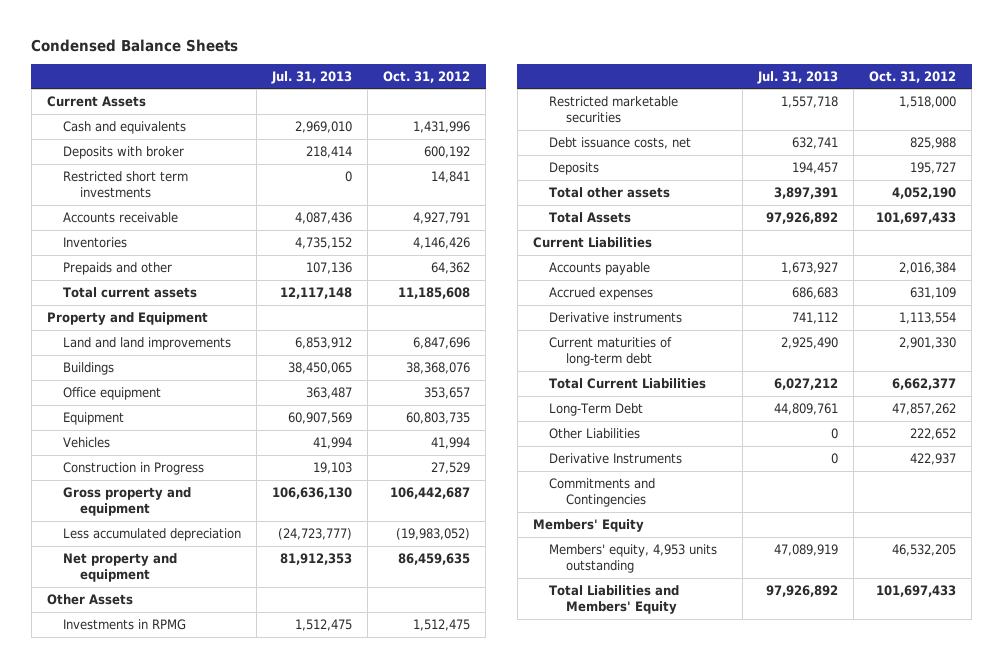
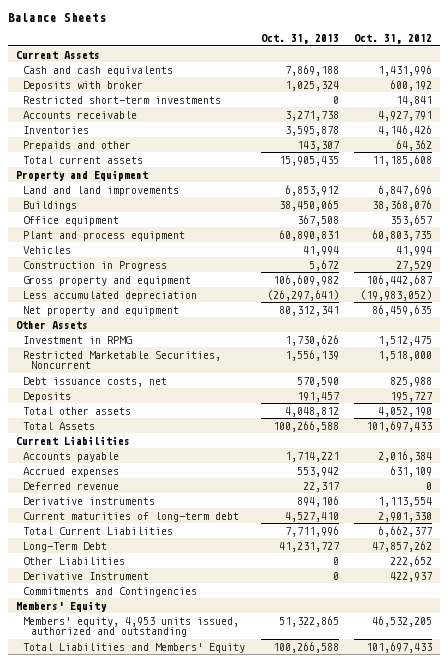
- Condensed Balance Sheets
+ Balance Sheets
- | Jul. 31, 2013 | Oct. 31, 2012
+ | Oct. 31, 2013 | Oct. 31, 2012
- Cash and equivalents | 2,969,010 | 1,431,996
+ Cash and cash equivalents | 7,869,188 | 1,431,996
- Restricted short term investments | 0 | 14,841
+ Restricted short-term investments | 0 | 14,841
- Equipment | 60,907,569 | 60,803,735
+ Plant and process equipment | 60,890,831 | 60,803,735
- Investments in RPMG | 1,512,475 | 1,512,475
- Restricted marketable securities | 1,557,718 | 1,518,000
+ Investment in RPMG | 1,730,626 | 1,512,475
+ Restricted Marketable Securities, Noncurrent | 1,556,139 | 1,518,000
+ Deferred revenue | 22,317 | 0
- Derivative Instruments | 0 | 422,937
+ Derivative Instrument | 0 | 422,937
- Members' equity, 4,953 units outstanding | 47,089,919 | 46,532,205
+ Members' equity, 4,953 units issued, authorized and outstanding | 51,322,865 | 46,532,205

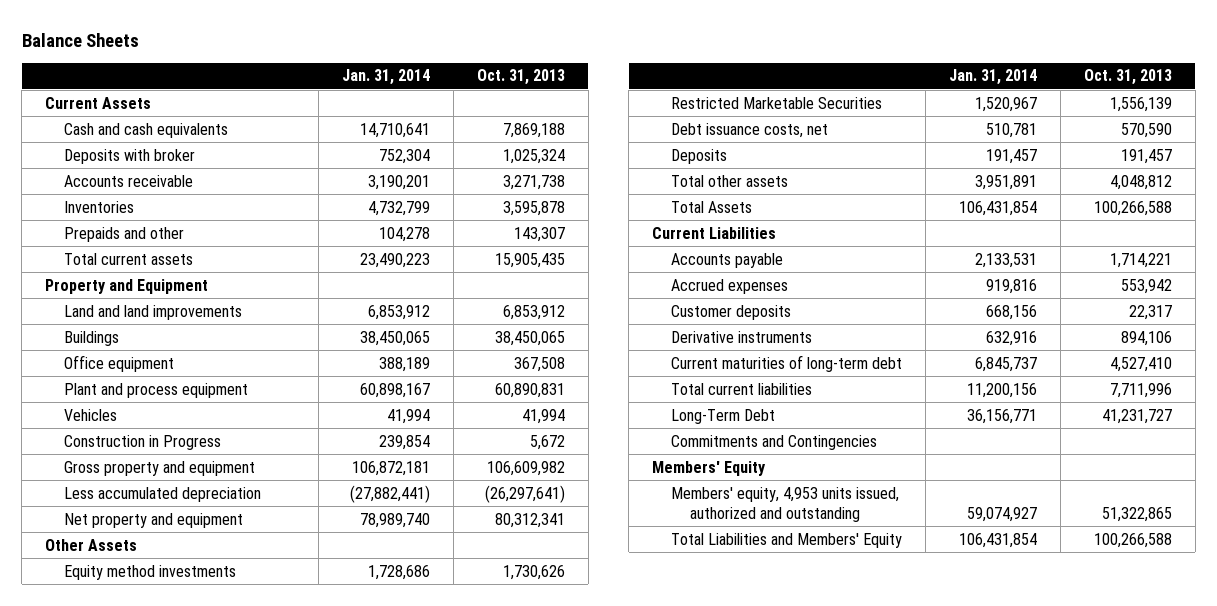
- | Oct. 31, 2013 | Oct. 31, 2012
+ | Jan. 31, 2014 | Oct. 31, 2013
- Restricted short-term investments | 0 | 14,841
- Investment in RPMG | 1,730,626 | 1,512,475
- Restricted Marketable Securities, Noncurrent | 1,556,139 | 1,518,000
+ Equity method investments | 1,728,686 | 1,730,626
+ Restricted Marketable Securities | 1,520,967 | 1,556,139
- Deferred revenue | 22,317 | 0
+ Customer deposits | 668,156 | 22,317
- Total Current Liabilities | 7,711,996 | 6,662,377
+ Total current liabilities | 11,200,156 | 7,711,996
- Other Liabilities | 0 | 222,652
- Derivative Instrument | 0 | 422,937

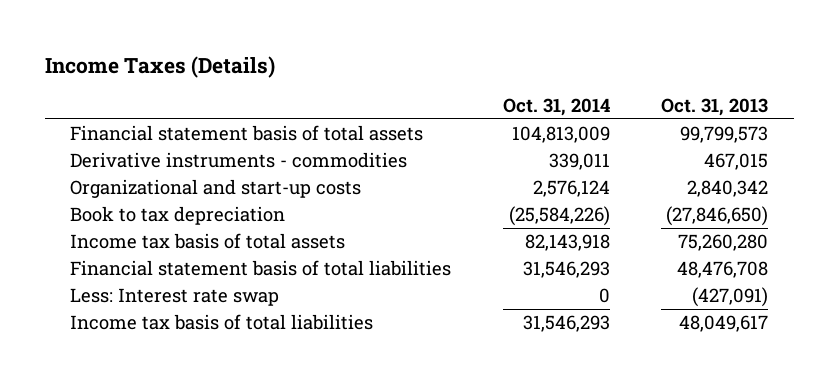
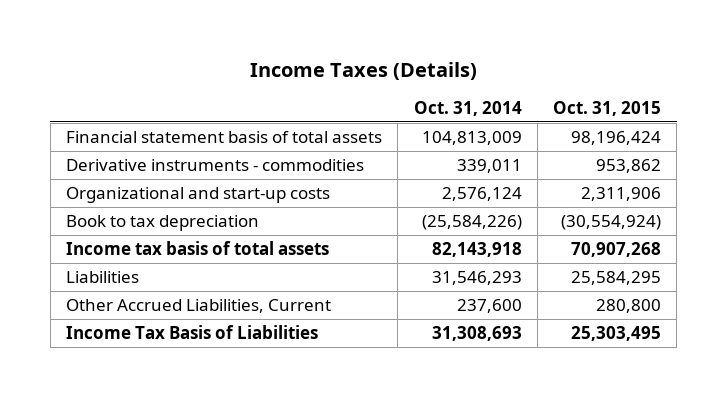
- | Oct. 31, 2014 | Oct. 31, 2013
+ | Oct. 31, 2014 | Oct. 31, 2015
- Financial statement basis of total liabilities | 31,546,293 | 48,476,708
- Less: Interest rate swap | 0 | (427,091)
- Income tax basis of total liabilities | 31,546,293 | 48,049,617
+ Liabilities | 31,546,293 | 25,584,295
+ Other Accrued Liabilities, Current | 237,600 | 280,800
+ Income Tax Basis of Liabilities | 31,308,693 | 25,303,495

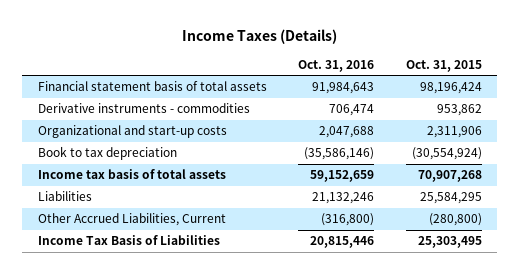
- | Oct. 31, 2014 | Oct. 31, 2015
+ | Oct. 31, 2016 | Oct. 31, 2015
- Other Accrued Liabilities, Current | 237,600 | 280,800
+ Other Accrued Liabilities, Current | (316,800) | (280,800)

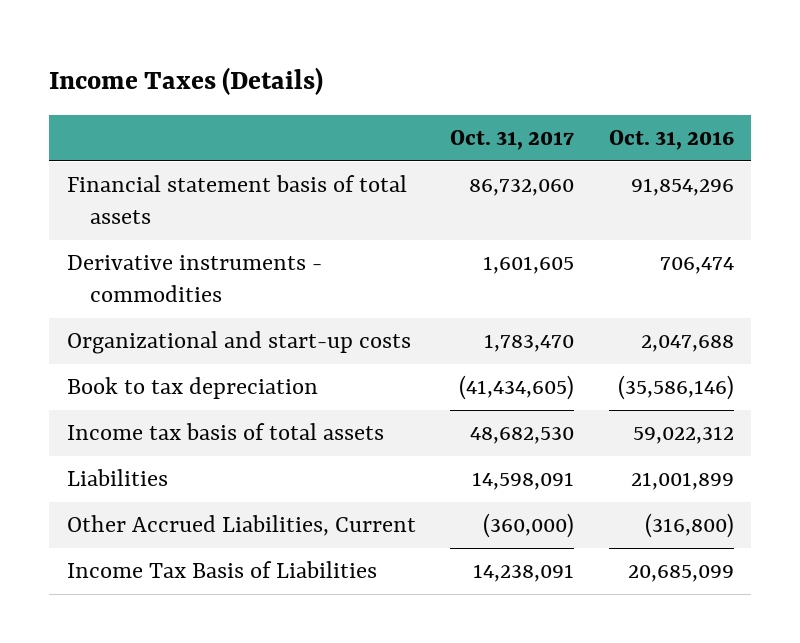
- | Oct. 31, 2016 | Oct. 31, 2015
+ | Oct. 31, 2017 | Oct. 31, 2016
- Financial statement basis of total assets | 91,984,643 | 98,196,424
+ Financial statement basis of total assets | 86,732,060 | 91,854,296
- Income tax basis of total assets | 59,152,659 | 70,907,268
- Liabilities | 21,132,246 | 25,584,295
+ Income tax basis of total assets | 48,682,530 | 59,022,312
+ Liabilities | 14,598,091 | 21,001,899
- Income Tax Basis of Liabilities | 20,815,446 | 25,303,495
+ Income Tax Basis of Liabilities | 14,238,091 | 20,685,099

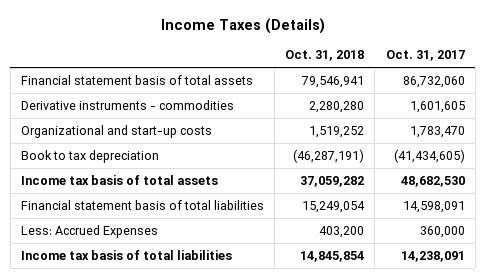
- | Oct. 31, 2017 | Oct. 31, 2016
+ | Oct. 31, 2018 | Oct. 31, 2017
- Liabilities | 14,598,091 | 21,001,899
- Other Accrued Liabilities, Current | (360,000) | (316,800)
- Income Tax Basis of Liabilities | 14,238,091 | 20,685,099
+ Financial statement basis of total liabilities | 15,249,054 | 14,598,091
+ Less: Accrued Expenses | 403,200 | 360,000
+ Income tax basis of total liabilities | 14,845,854 | 14,238,091

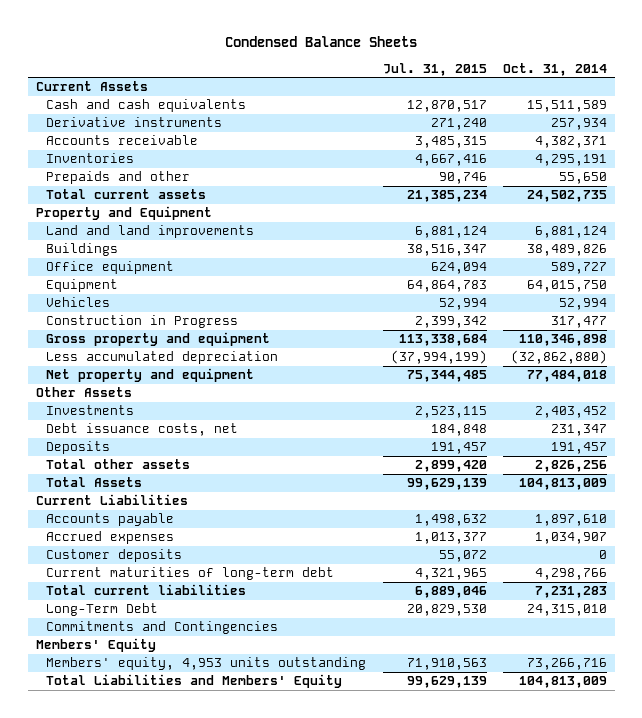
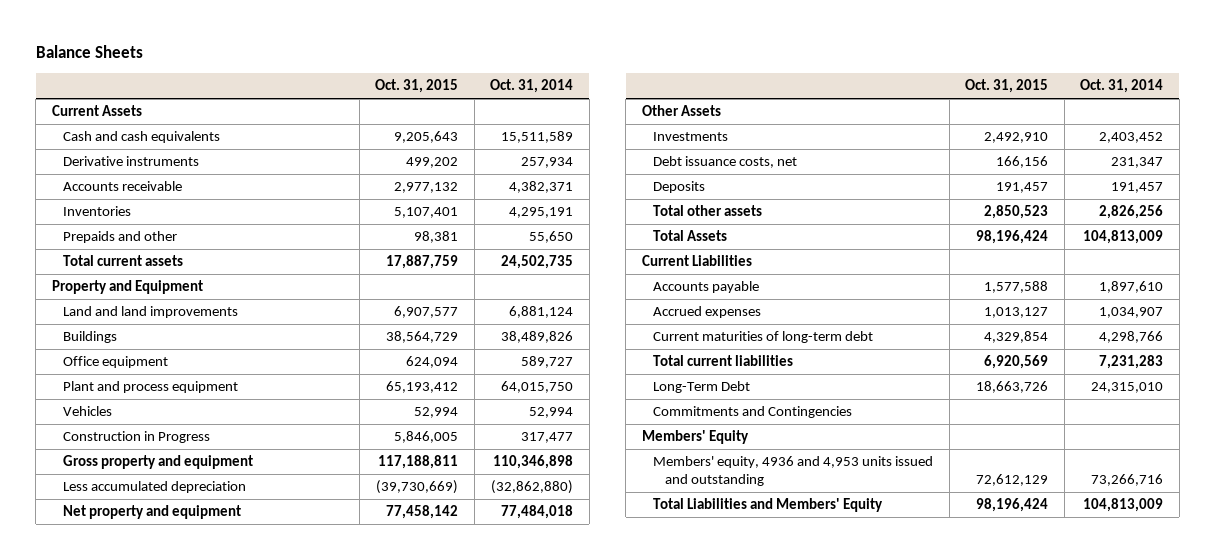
- Condensed Balance Sheets
+ Balance Sheets
- | Jul. 31, 2015 | Oct. 31, 2014
+ | Oct. 31, 2015 | Oct. 31, 2014
- Equipment | 64,864,783 | 64,015,750
+ Plant and process equipment | 65,193,412 | 64,015,750
- Customer deposits | 55,072 | 0
- Members' equity, 4,953 units outstanding | 71,910,563 | 73,266,716
+ Members' equity, 4936 and 4,953 units issued and outstanding | 72,612,129 | 73,266,716

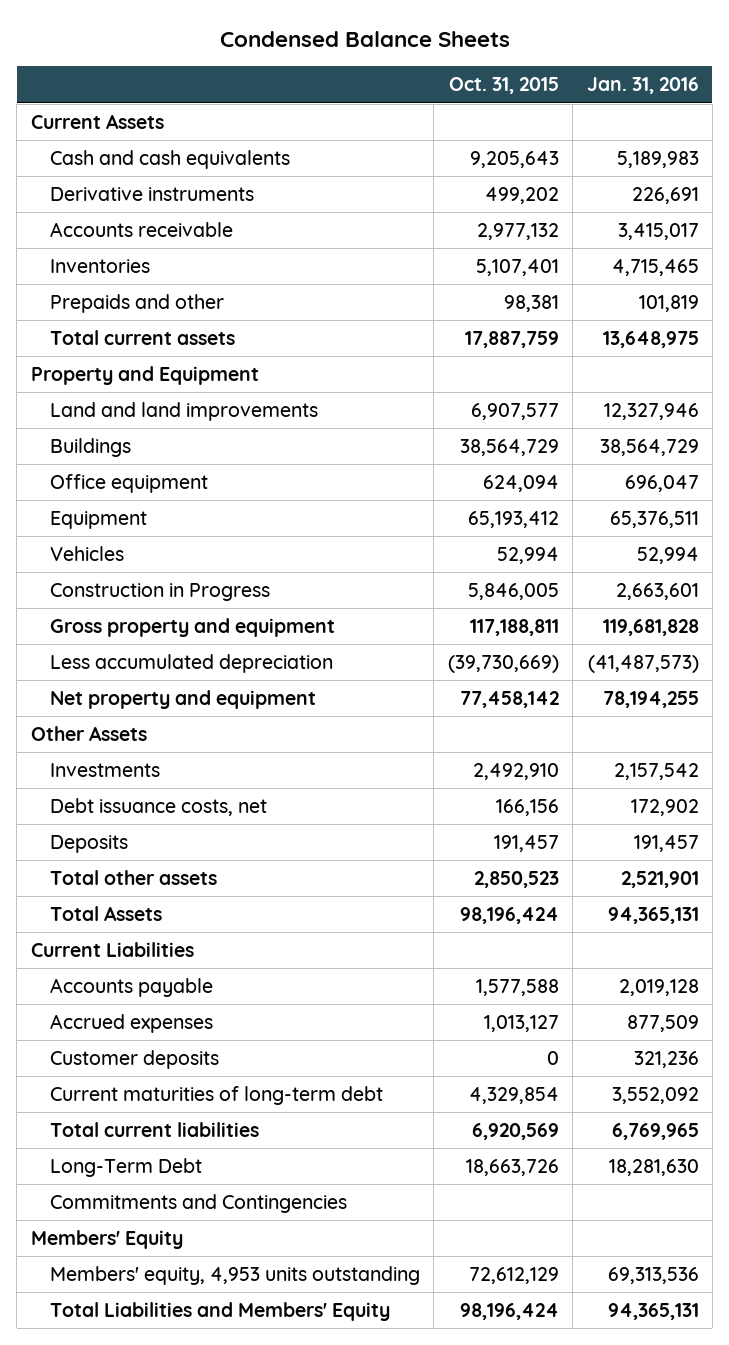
- Balance Sheets
+ Condensed Balance Sheets
- | Oct. 31, 2015 | Oct. 31, 2014
+ | Oct. 31, 2015 | Jan. 31, 2016
- Plant and process equipment | 65,193,412 | 64,015,750
+ Equipment | 65,193,412 | 65,376,511
+ Customer deposits | 0 | 321,236
- Members' equity, 4936 and 4,953 units issued and outstanding | 72,612,129 | 73,266,716
+ Members' equity, 4,953 units outstanding | 72,612,129 | 69,313,536

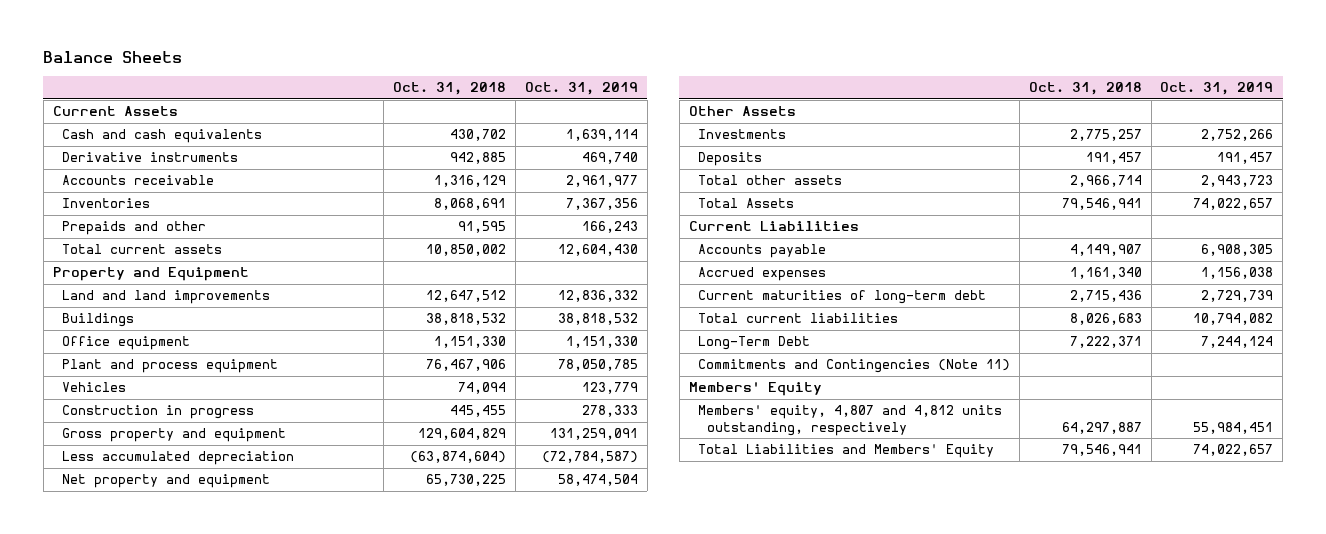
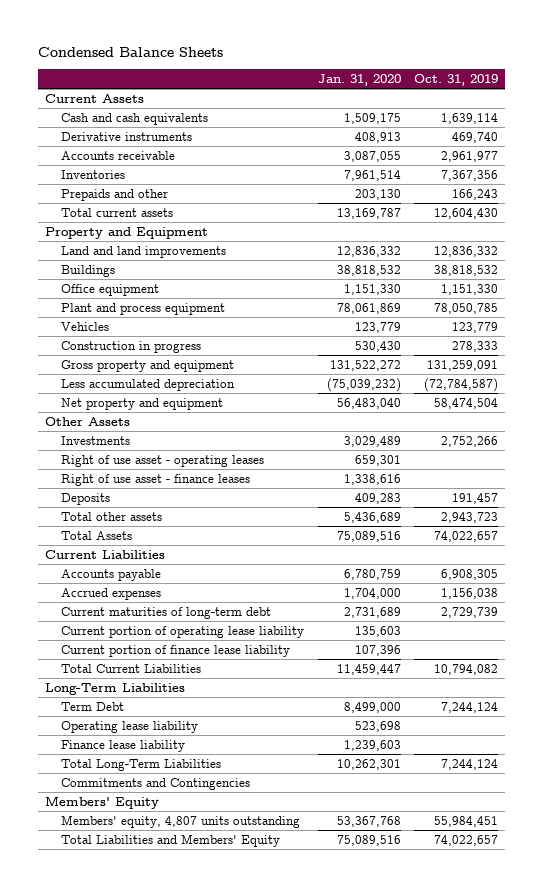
- Balance Sheets
+ Condensed Balance Sheets
- | Oct. 31, 2018 | Oct. 31, 2019
+ | Jan. 31, 2020 | Oct. 31, 2019
+ Right of use asset - operating leases | 659,301 |
+ Right of use asset - finance leases | 1,338,616 |
- Total current liabilities | 8,026,683 | 10,794,082
- Long-Term Debt | 7,222,371 | 7,244,124
- Commitments and Contingencies (Note 11)
+ Current portion of operating lease liability | 135,603 |
+ Current portion of finance lease liability | 107,396 |
+ Total Current Liabilities | 11,459,447 | 10,794,082
+ Long-Term Liabilities
+ Term Debt | 8,499,000 | 7,244,124
+ Operating lease liability | 523,698 |
+ Finance lease liability | 1,239,603 |
+ Total Long-Term Liabilities | 10,262,301 | 7,244,124
+ Commitments and Contingencies
- Members' equity, 4,807 and 4,812 units outstanding, respectively | 64,297,887 | 55,984,451
+ Members' equity, 4,807 units outstanding | 53,367,768 | 55,984,451

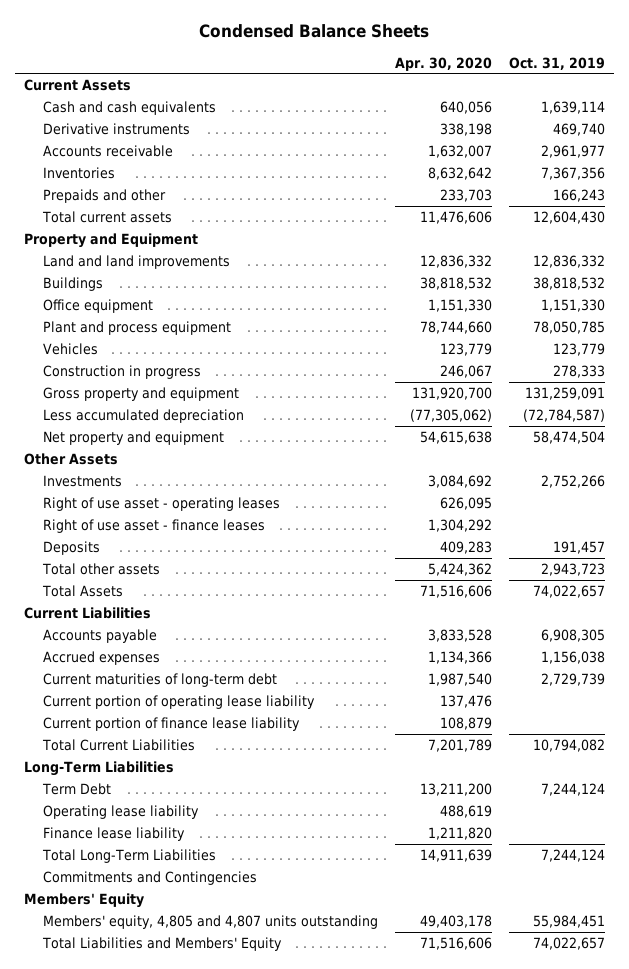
- | Jan. 31, 2020 | Oct. 31, 2019
+ | Apr. 30, 2020 | Oct. 31, 2019
- Members' equity, 4,807 units outstanding | 53,367,768 | 55,984,451
+ Members' equity, 4,805 and 4,807 units outstanding | 49,403,178 | 55,984,451

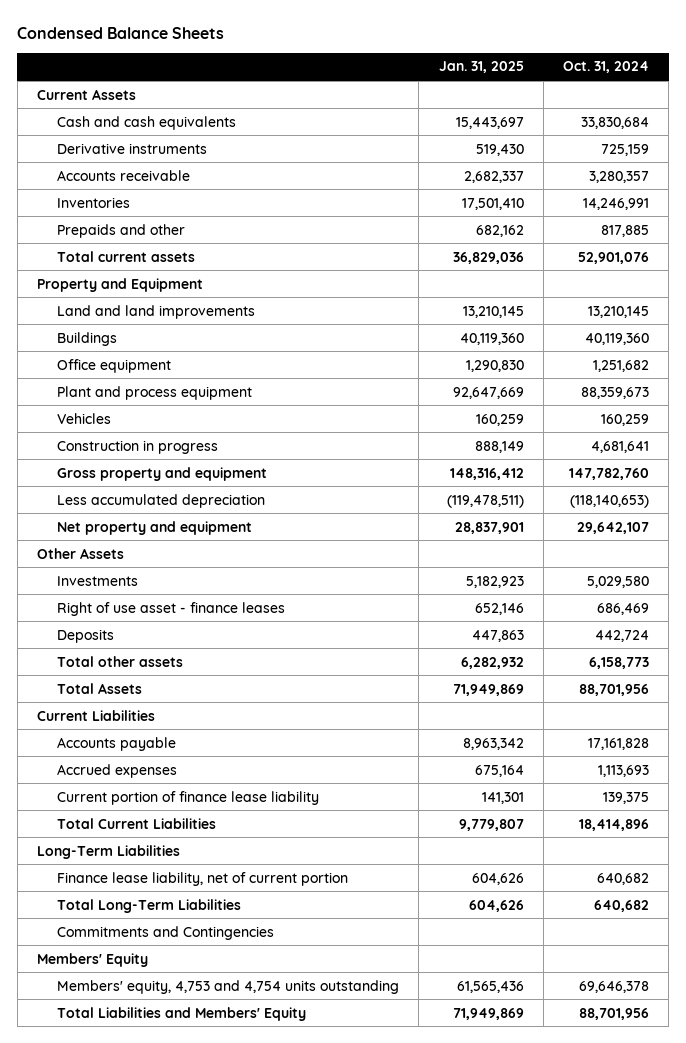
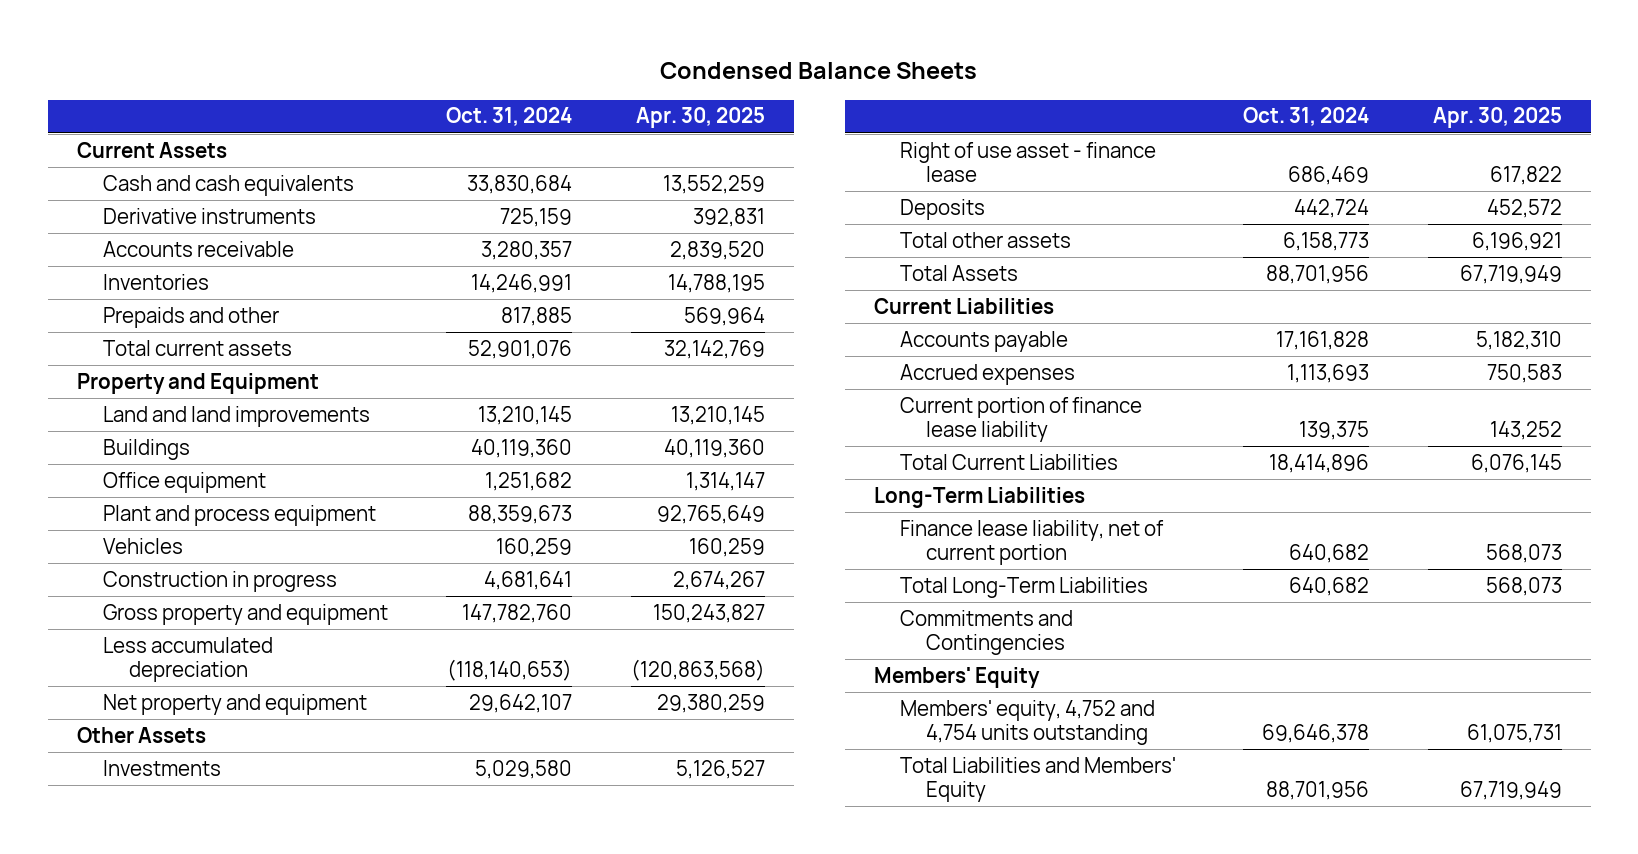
- | Jan. 31, 2025 | Oct. 31, 2024
+ | Oct. 31, 2024 | Apr. 30, 2025
- Right of use asset - finance leases | 652,146 | 686,469
+ Right of use asset - finance lease | 686,469 | 617,822
- Members' equity, 4,753 and 4,754 units outstanding | 61,565,436 | 69,646,378
+ Members' equity, 4,752 and 4,754 units outstanding | 69,646,378 | 61,075,731

